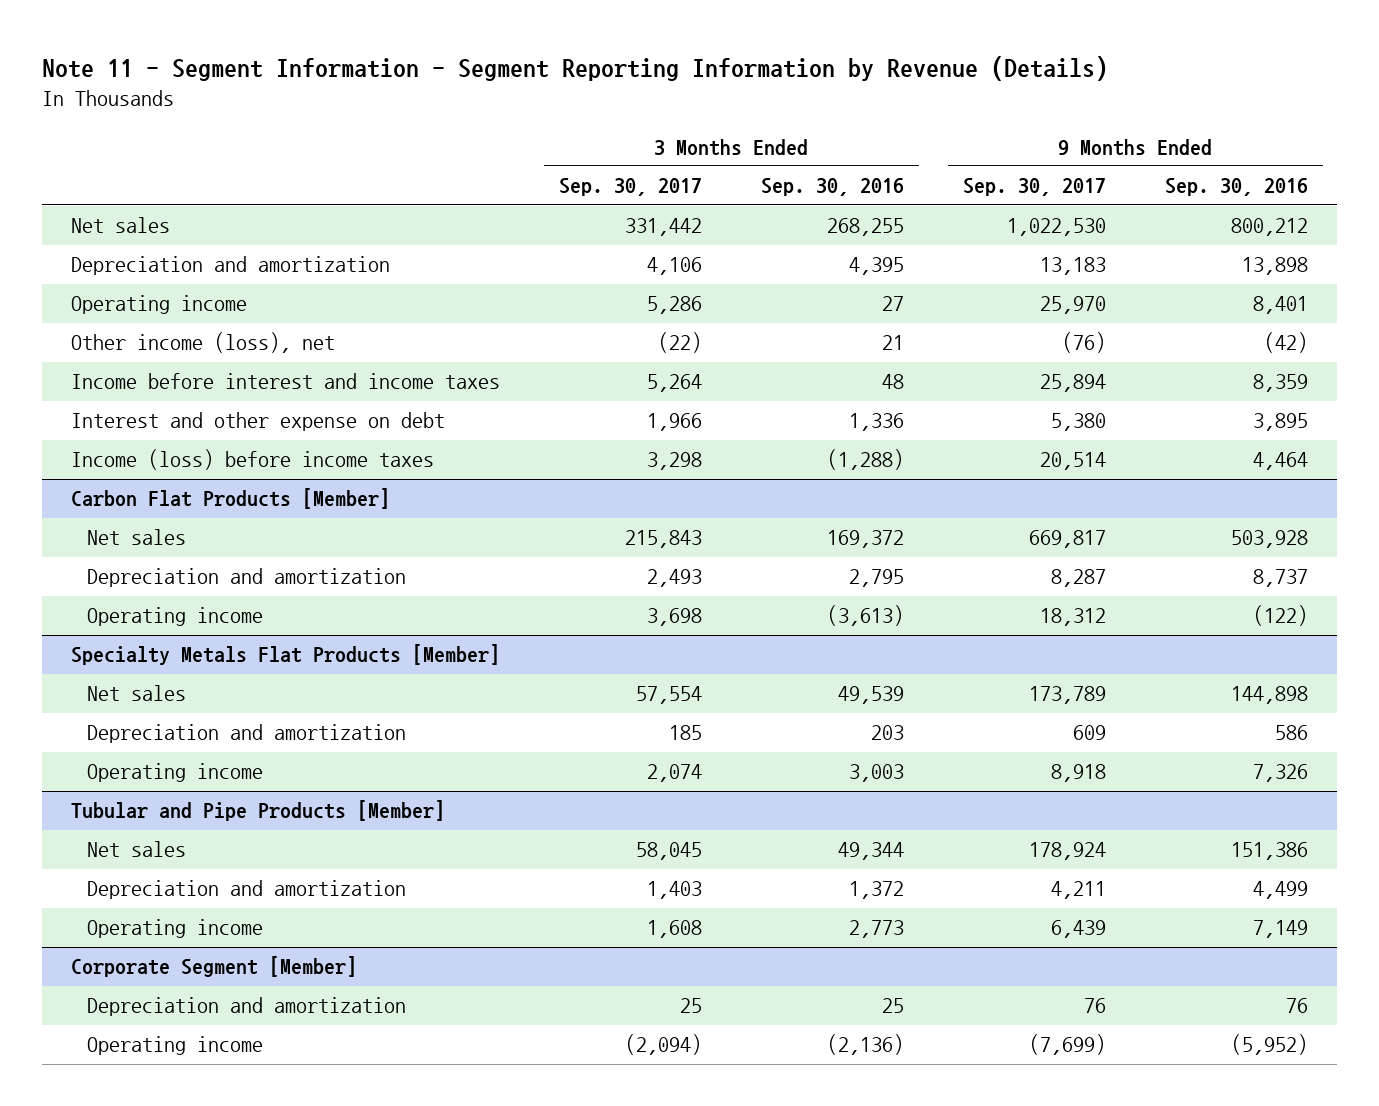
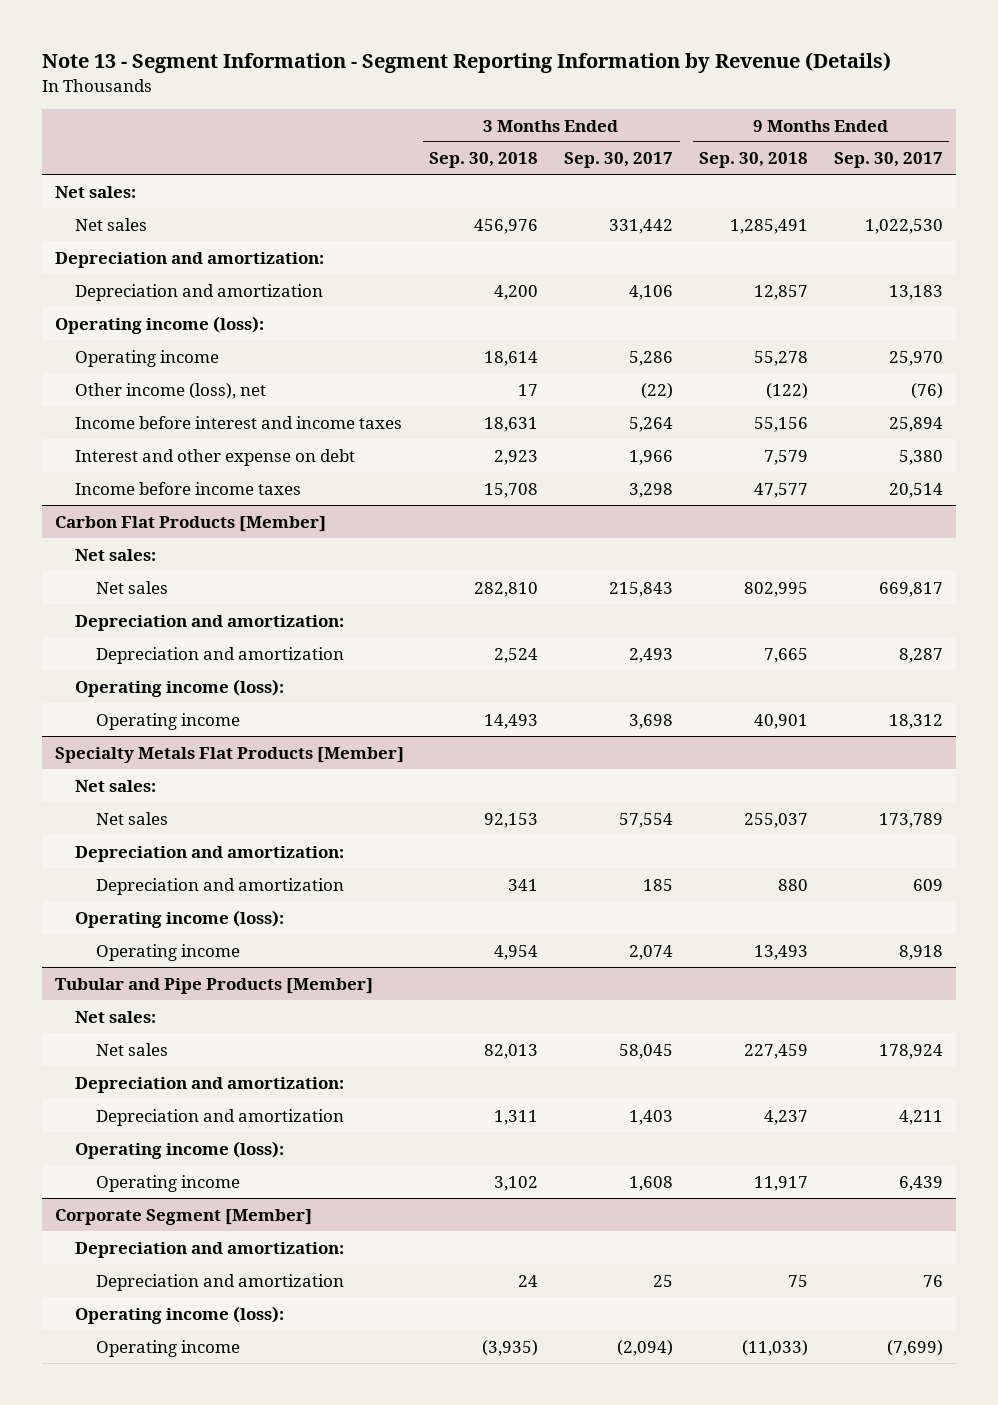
- Note 11 - Segment Information - Segment Reporting Information by Revenue (Details)
+ Note 13 - Segment Information - Segment Reporting Information by Revenue (Details)
- | 3 Months Ended Sep. 30, 2017 | 3 Months Ended Sep. 30, 2016 | 9 Months Ended Sep. 30, 2017 | 9 Months Ended Sep. 30, 2016
+ | 3 Months Ended Sep. 30, 2018 | 3 Months Ended Sep. 30, 2017 | 9 Months Ended Sep. 30, 2018 | 9 Months Ended Sep. 30, 2017
+ Net sales:
+ Depreciation and amortization:
+ Operating income (loss):
- Income (loss) before income taxes | 3,298 | (1,288) | 20,514 | 4,464
+ Income before income taxes | 15,708 | 3,298 | 47,577 | 20,514
@ Carbon Flat Products [Member]
+ Net sales:
+ Depreciation and amortization:
+ Operating income (loss):
@ Specialty Metals Flat Products [Member]
+ Net sales:
+ Depreciation and amortization:
+ Operating income (loss):
@ Tubular and Pipe Products [Member]
+ Net sales:
+ Depreciation and amortization:
+ Operating income (loss):
@ Corporate Segment [Member]
+ Depreciation and amortization:
+ Operating income (loss):

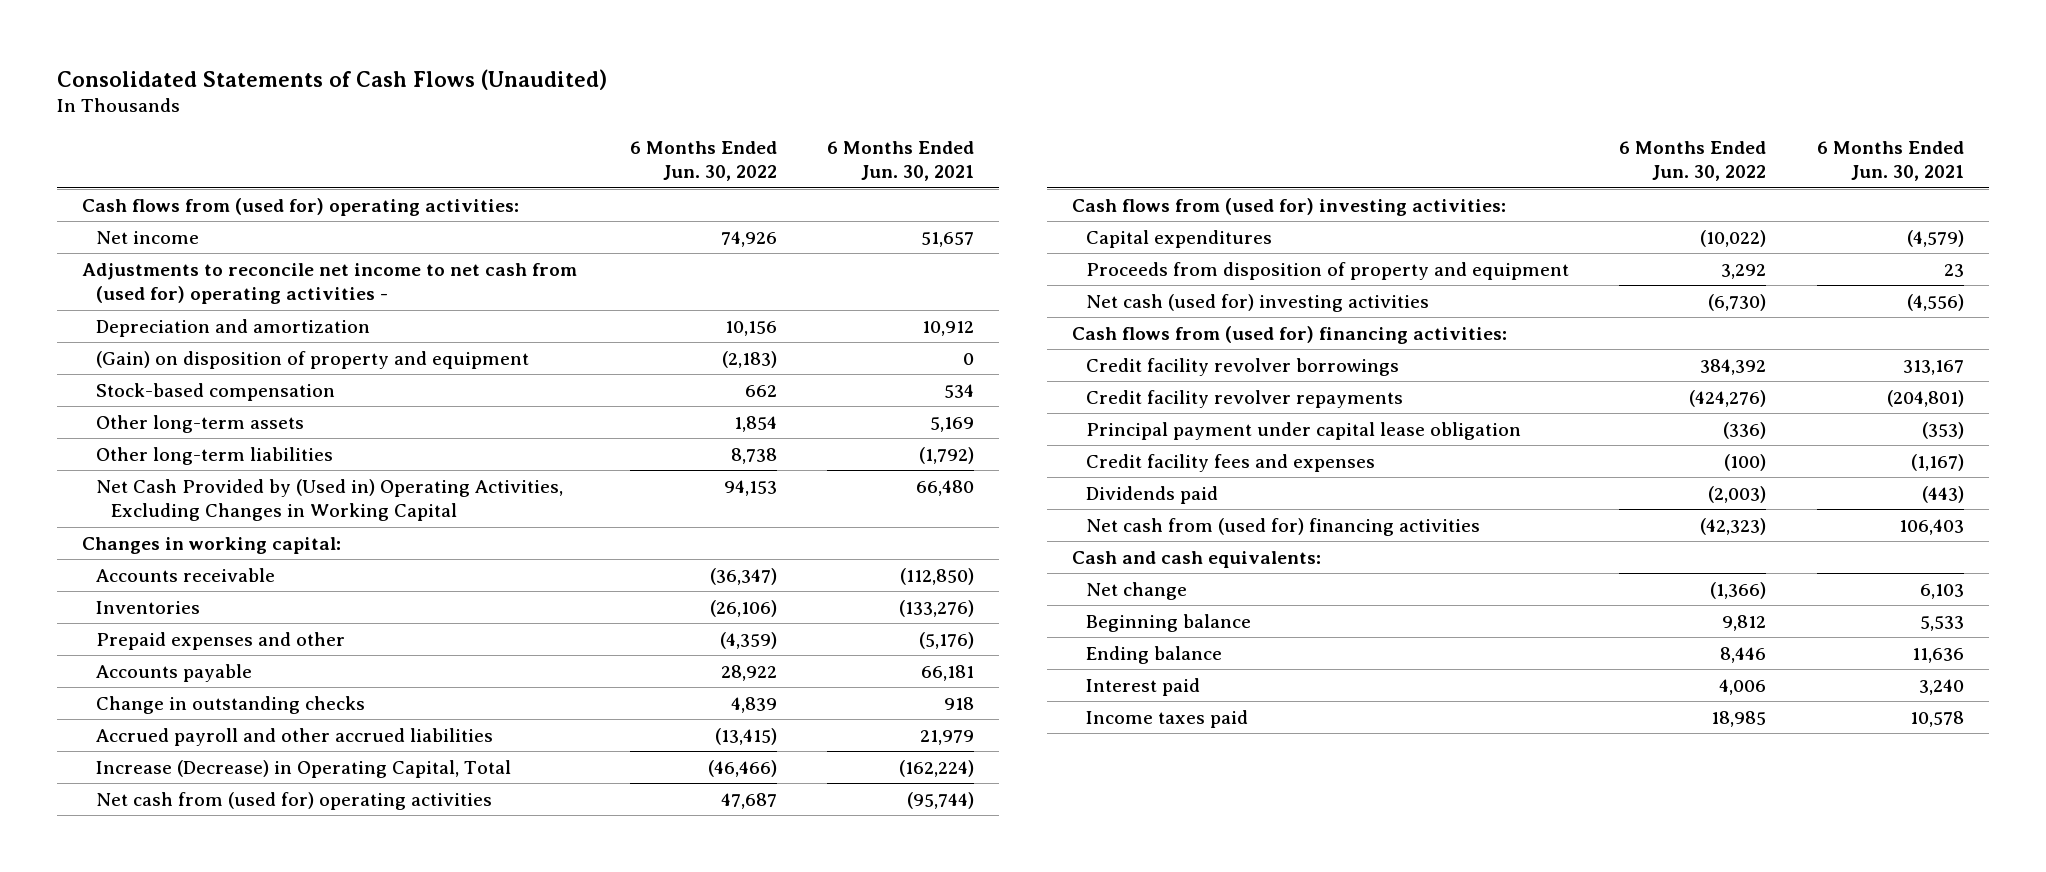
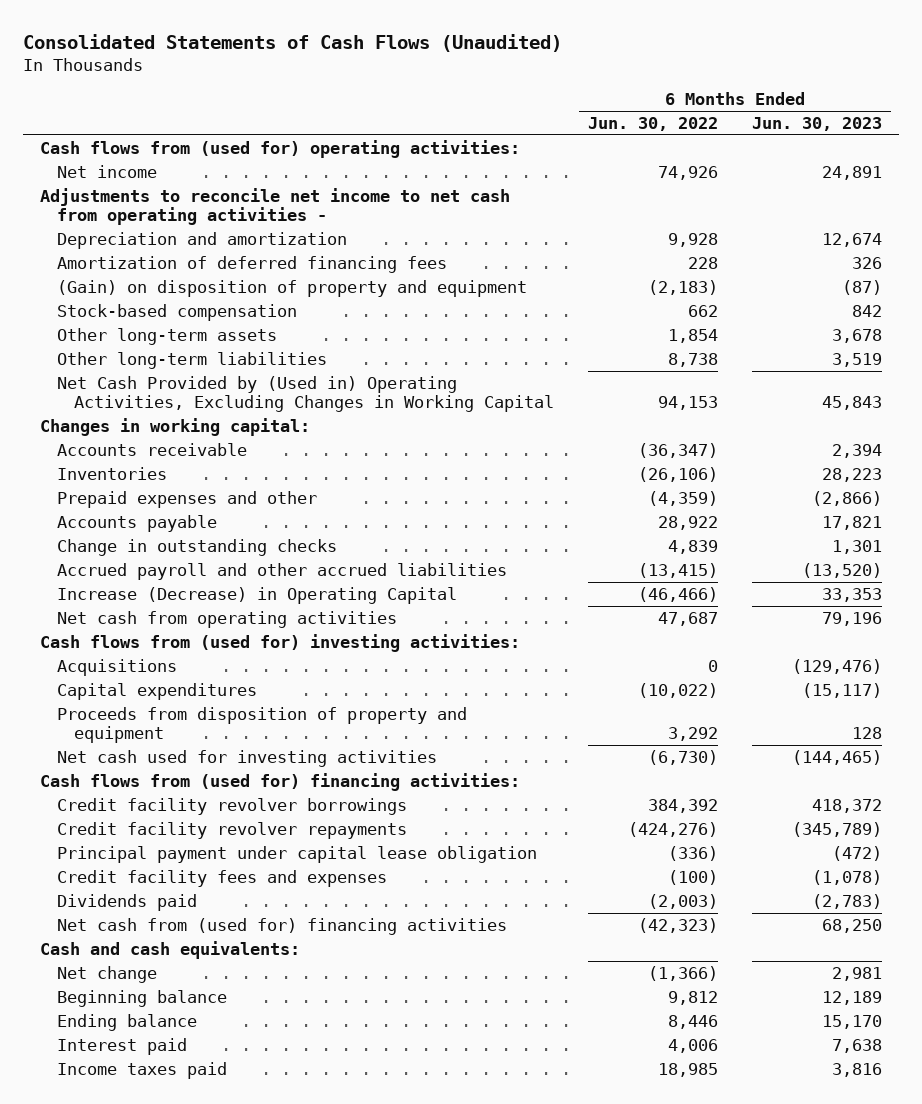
- | 6 Months Ended Jun. 30, 2022 | 6 Months Ended Jun. 30, 2021
+ | 6 Months Ended Jun. 30, 2022 | 6 Months Ended Jun. 30, 2023
- Adjustments to reconcile net income to net cash from (used for) operating activities -
- Depreciation and amortization | 10,156 | 10,912
+ Adjustments to reconcile net income to net cash from operating activities -
+ Depreciation and amortization | 9,928 | 12,674
+ Amortization of deferred financing fees | 228 | 326
- Increase (Decrease) in Operating Capital, Total | (46,466) | (162,224)
- Net cash from (used for) operating activities | 47,687 | (95,744)
+ Increase (Decrease) in Operating Capital | (46,466) | 33,353
+ Net cash from operating activities | 47,687 | 79,196
+ Acquisitions | 0 | (129,476)
- Net cash (used for) investing activities | (6,730) | (4,556)
+ Net cash used for investing activities | (6,730) | (144,465)

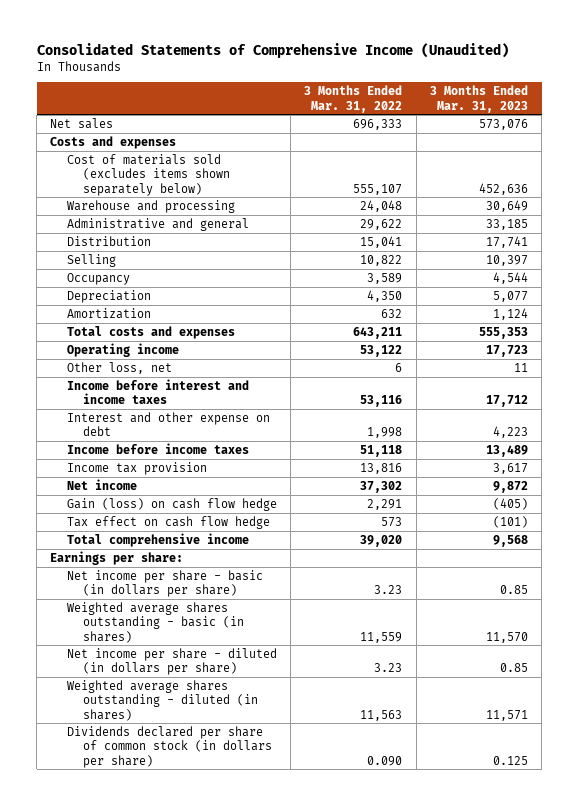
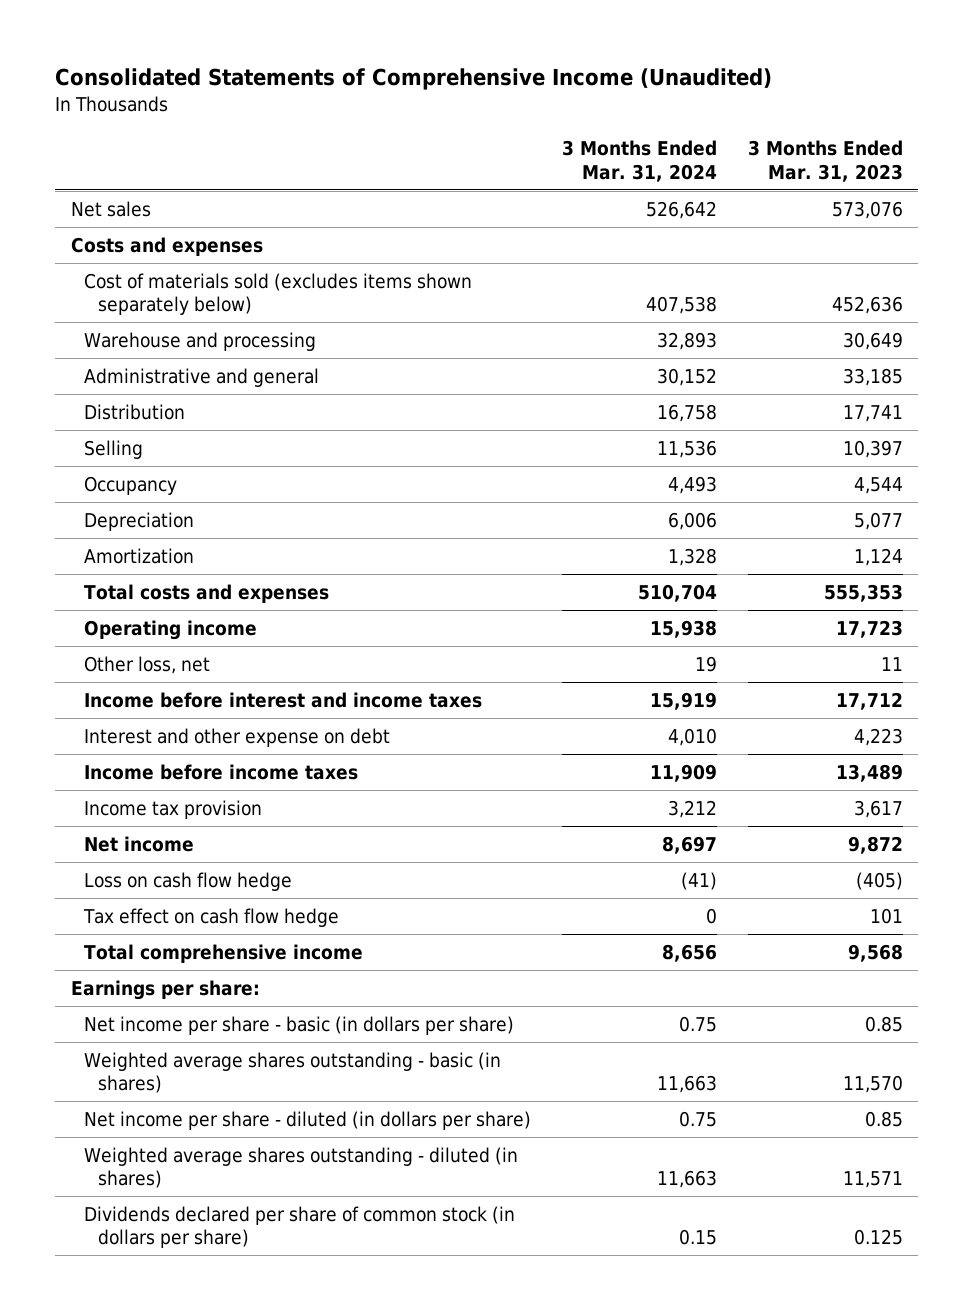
- | 3 Months Ended Mar. 31, 2022 | 3 Months Ended Mar. 31, 2023
+ | 3 Months Ended Mar. 31, 2024 | 3 Months Ended Mar. 31, 2023
- Gain (loss) on cash flow hedge | 2,291 | (405)
- Tax effect on cash flow hedge | 573 | (101)
+ Loss on cash flow hedge | (41) | (405)
+ Tax effect on cash flow hedge | 0 | 101

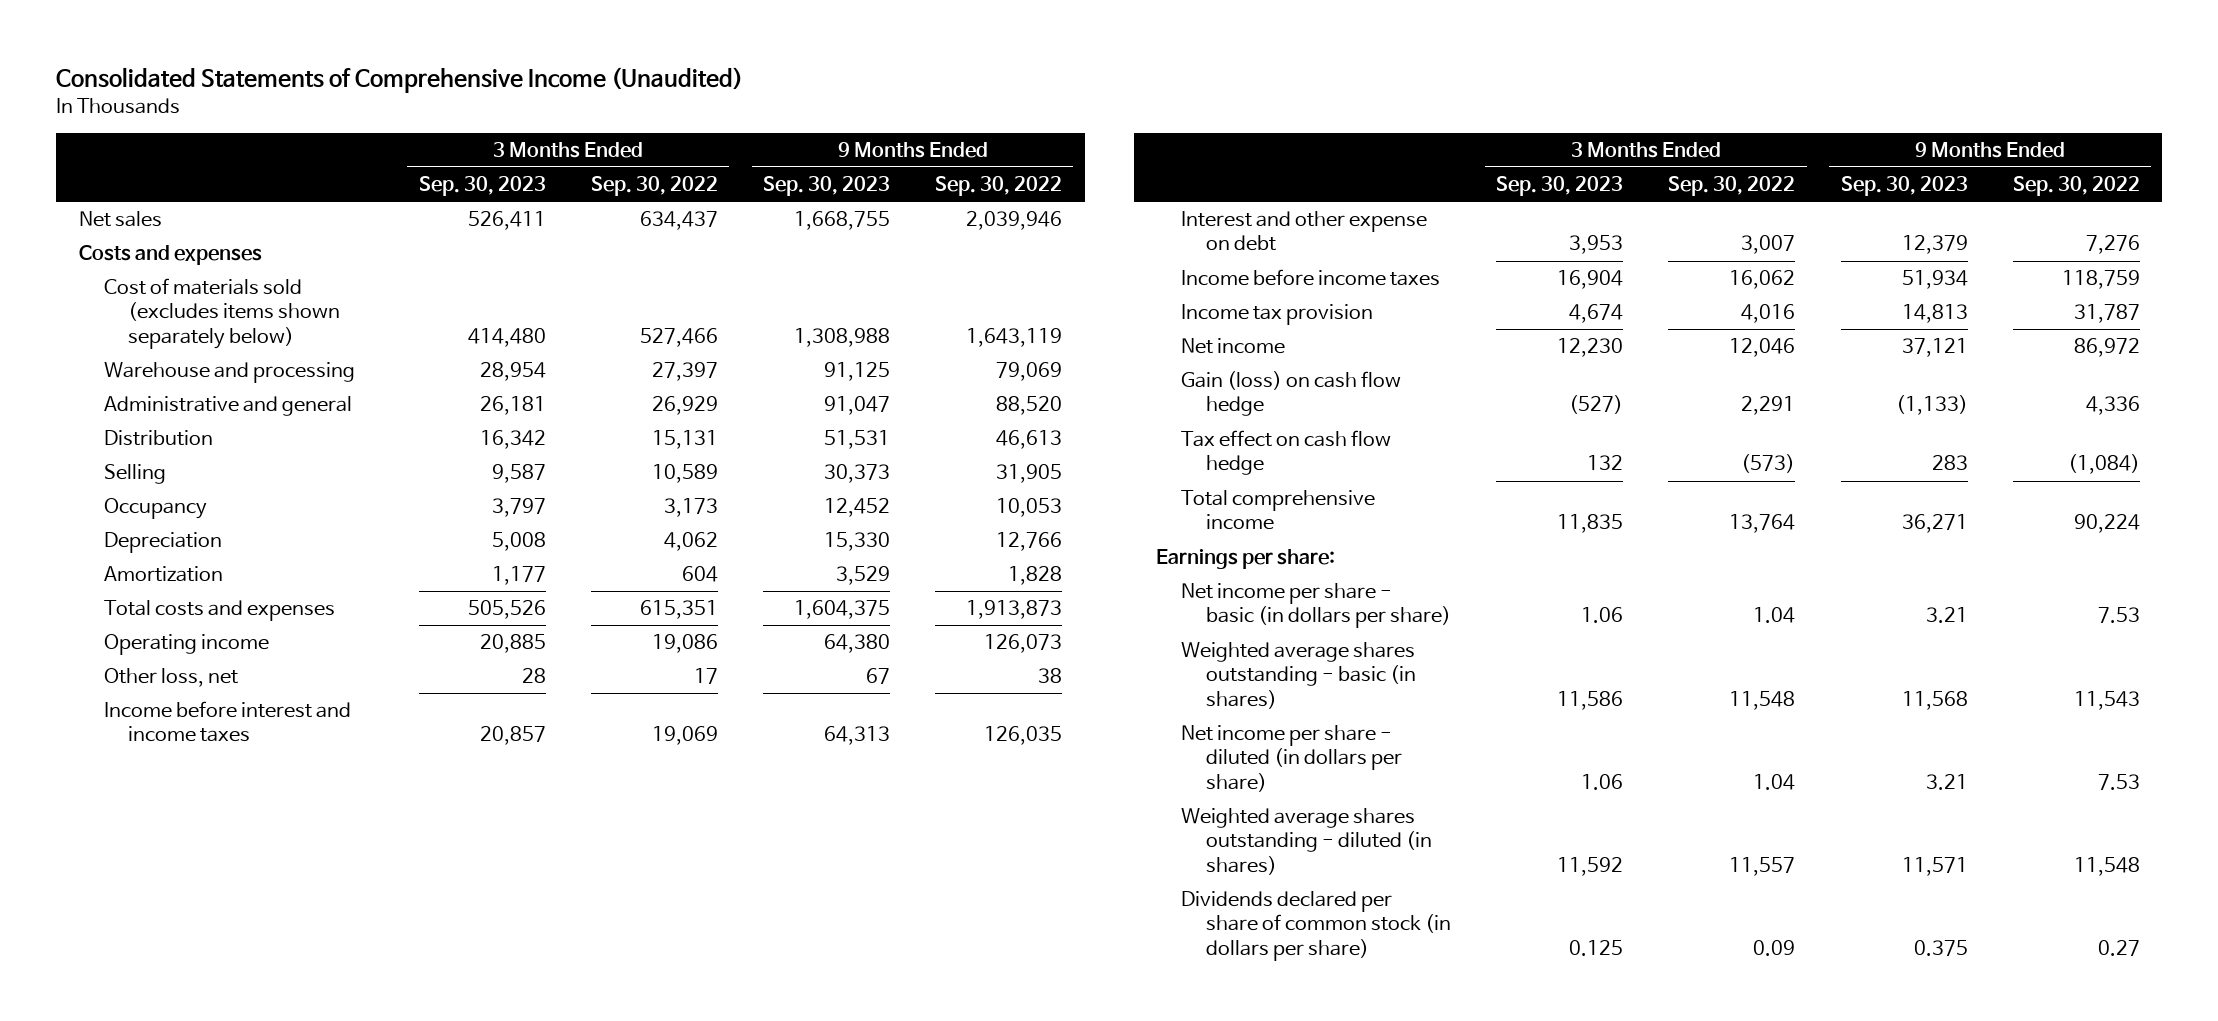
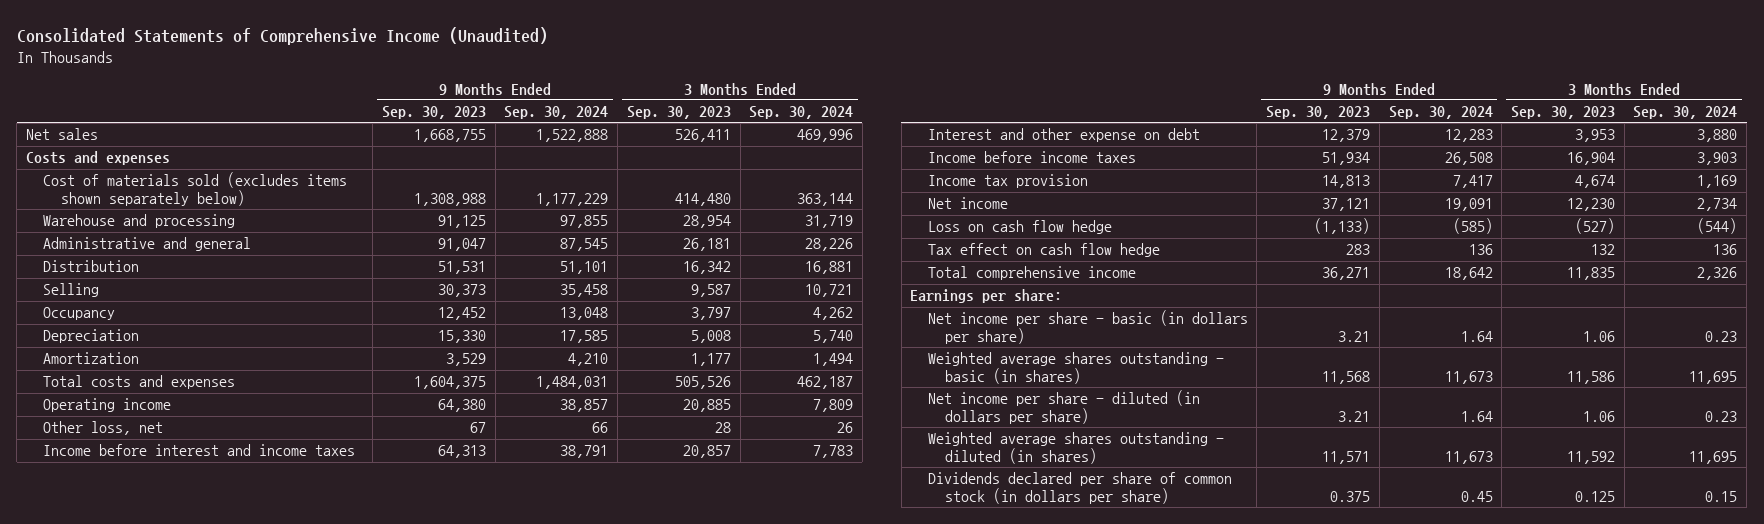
- | 3 Months Ended Sep. 30, 2023 | 3 Months Ended Sep. 30, 2022 | 9 Months Ended Sep. 30, 2023 | 9 Months Ended Sep. 30, 2022
+ | 9 Months Ended Sep. 30, 2023 | 9 Months Ended Sep. 30, 2024 | 3 Months Ended Sep. 30, 2023 | 3 Months Ended Sep. 30, 2024
- Gain (loss) on cash flow hedge | (527) | 2,291 | (1,133) | 4,336
+ Loss on cash flow hedge | (1,133) | (585) | (527) | (544)

